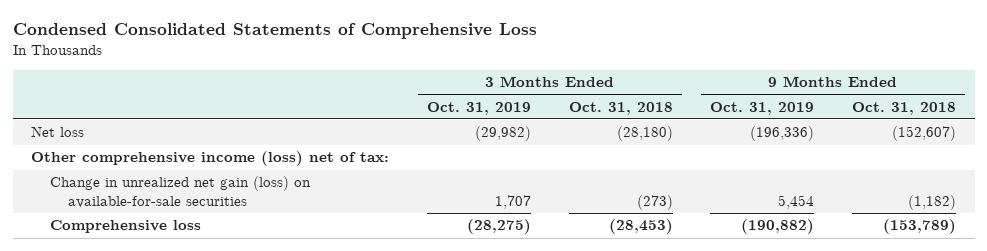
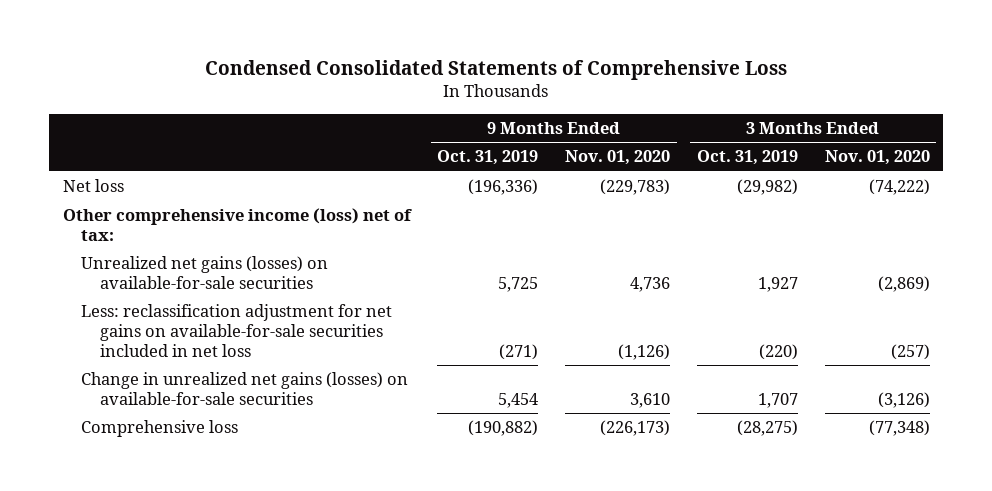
- | 3 Months Ended Oct. 31, 2019 | 3 Months Ended Oct. 31, 2018 | 9 Months Ended Oct. 31, 2019 | 9 Months Ended Oct. 31, 2018
+ | 9 Months Ended Oct. 31, 2019 | 9 Months Ended Nov. 01, 2020 | 3 Months Ended Oct. 31, 2019 | 3 Months Ended Nov. 01, 2020
- Change in unrealized net gain (loss) on available-for-sale securities | 1,707 | (273) | 5,454 | (1,182)
+ Unrealized net gains (losses) on available-for-sale securities | 5,725 | 4,736 | 1,927 | (2,869)
+ Less: reclassification adjustment for net gains on available-for-sale securities included in net loss | (271) | (1,126) | (220) | (257)
+ Change in unrealized net gains (losses) on available-for-sale securities | 5,454 | 3,610 | 1,707 | (3,126)

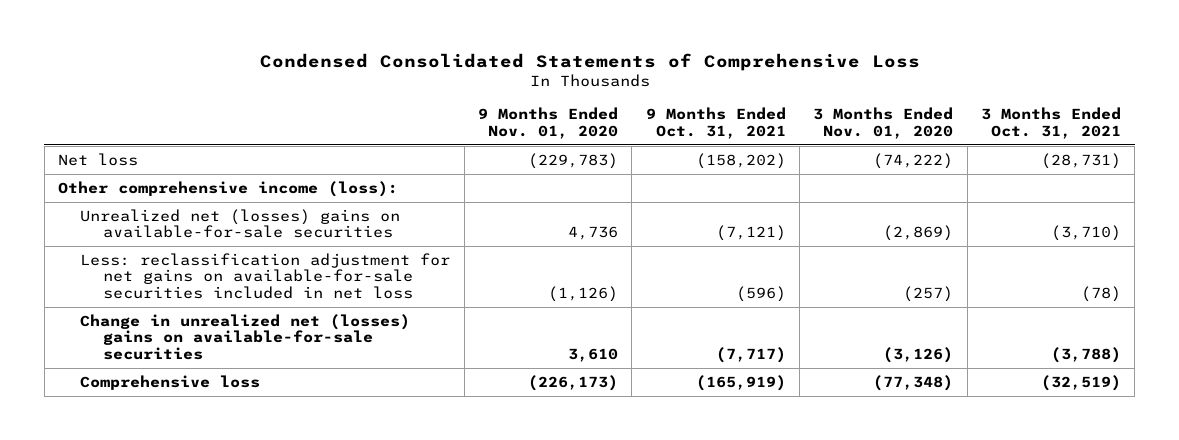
- | 9 Months Ended Oct. 31, 2019 | 9 Months Ended Nov. 01, 2020 | 3 Months Ended Oct. 31, 2019 | 3 Months Ended Nov. 01, 2020
+ | 9 Months Ended Nov. 01, 2020 | 9 Months Ended Oct. 31, 2021 | 3 Months Ended Nov. 01, 2020 | 3 Months Ended Oct. 31, 2021
- Other comprehensive income (loss) net of tax:
- Unrealized net gains (losses) on available-for-sale securities | 5,725 | 4,736 | 1,927 | (2,869)
+ Other comprehensive income (loss):
+ Unrealized net (losses) gains on available-for-sale securities | 4,736 | (7,121) | (2,869) | (3,710)
- Change in unrealized net gains (losses) on available-for-sale securities | 5,454 | 3,610 | 1,707 | (3,126)
+ Change in unrealized net (losses) gains on available-for-sale securities | 3,610 | (7,717) | (3,126) | (3,788)

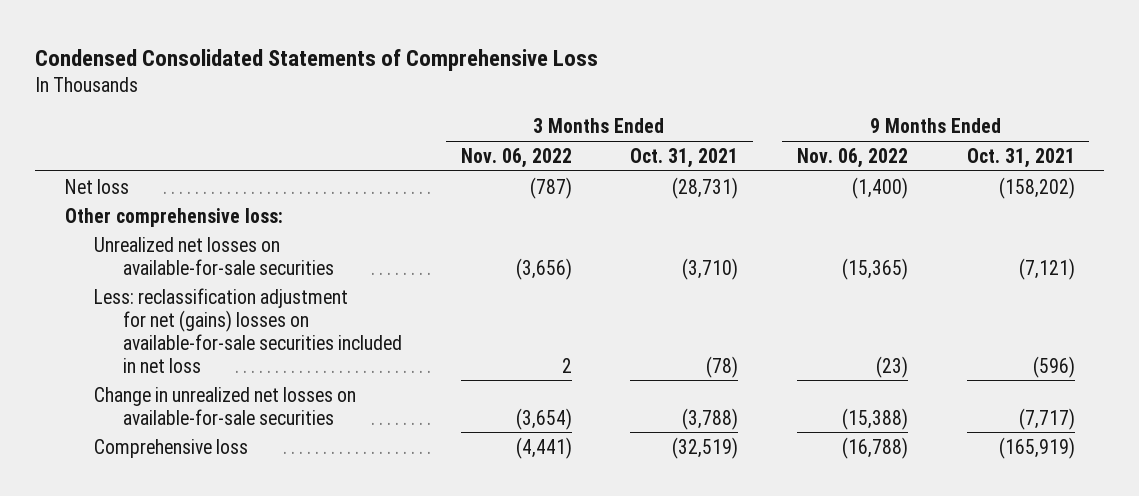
- | 9 Months Ended Nov. 01, 2020 | 9 Months Ended Oct. 31, 2021 | 3 Months Ended Nov. 01, 2020 | 3 Months Ended Oct. 31, 2021
+ | 3 Months Ended Nov. 06, 2022 | 3 Months Ended Oct. 31, 2021 | 9 Months Ended Nov. 06, 2022 | 9 Months Ended Oct. 31, 2021
- Other comprehensive income (loss):
- Unrealized net (losses) gains on available-for-sale securities | 4,736 | (7,121) | (2,869) | (3,710)
- Less: reclassification adjustment for net gains on available-for-sale securities included in net loss | (1,126) | (596) | (257) | (78)
- Change in unrealized net (losses) gains on available-for-sale securities | 3,610 | (7,717) | (3,126) | (3,788)
+ Other comprehensive loss:
+ Unrealized net losses on available-for-sale securities | (3,656) | (3,710) | (15,365) | (7,121)
+ Less: reclassification adjustment for net (gains) losses on available-for-sale securities included in net loss | 2 | (78) | (23) | (596)
+ Change in unrealized net losses on available-for-sale securities | (3,654) | (3,788) | (15,388) | (7,717)

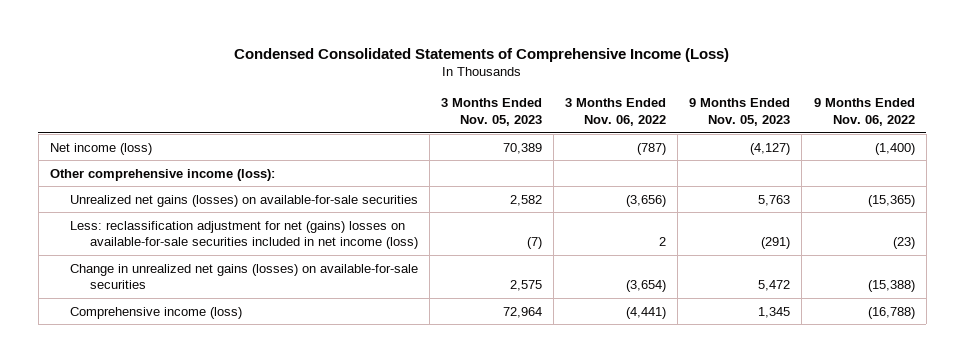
- Condensed Consolidated Statements of Comprehensive Loss
+ Condensed Consolidated Statements of Comprehensive Income (Loss)
- | 3 Months Ended Nov. 06, 2022 | 3 Months Ended Oct. 31, 2021 | 9 Months Ended Nov. 06, 2022 | 9 Months Ended Oct. 31, 2021
+ | 3 Months Ended Nov. 05, 2023 | 3 Months Ended Nov. 06, 2022 | 9 Months Ended Nov. 05, 2023 | 9 Months Ended Nov. 06, 2022
- Net loss | (787) | (28,731) | (1,400) | (158,202)
- Other comprehensive loss:
- Unrealized net losses on available-for-sale securities | (3,656) | (3,710) | (15,365) | (7,121)
- Less: reclassification adjustment for net (gains) losses on available-for-sale securities included in net loss | 2 | (78) | (23) | (596)
- Change in unrealized net losses on available-for-sale securities | (3,654) | (3,788) | (15,388) | (7,717)
- Comprehensive loss | (4,441) | (32,519) | (16,788) | (165,919)
+ Net income (loss) | 70,389 | (787) | (4,127) | (1,400)
+ Other comprehensive income (loss):
+ Unrealized net gains (losses) on available-for-sale securities | 2,582 | (3,656) | 5,763 | (15,365)
+ Less: reclassification adjustment for net (gains) losses on available-for-sale securities included in net income (loss) | (7) | 2 | (291) | (23)
+ Change in unrealized net gains (losses) on available-for-sale securities | 2,575 | (3,654) | 5,472 | (15,388)
+ Comprehensive income (loss) | 72,964 | (4,441) | 1,345 | (16,788)

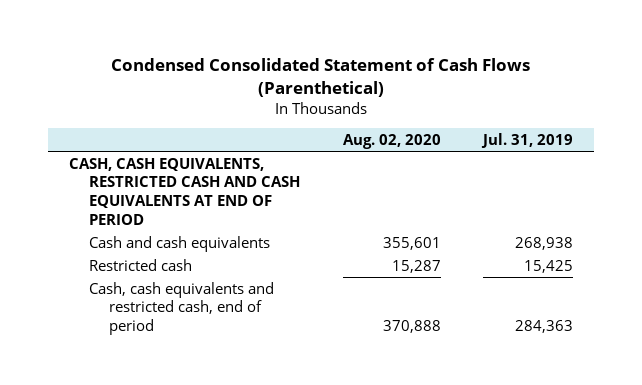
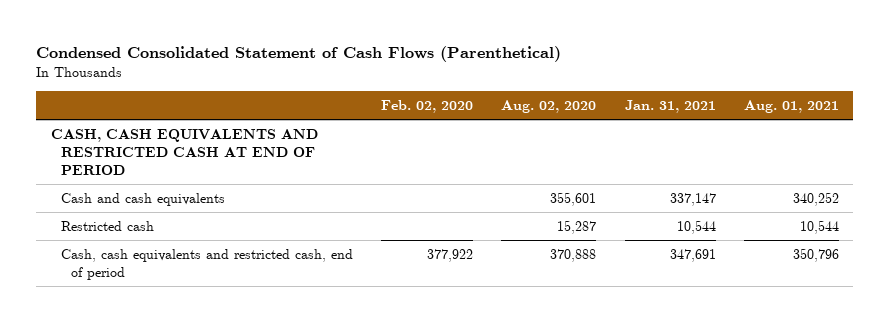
- | Aug. 02, 2020 | Jul. 31, 2019
+ | Feb. 02, 2020 | Aug. 02, 2020 | Jan. 31, 2021 | Aug. 01, 2021
- CASH, CASH EQUIVALENTS, RESTRICTED CASH AND CASH EQUIVALENTS AT END OF PERIOD
+ CASH, CASH EQUIVALENTS AND RESTRICTED CASH AT END OF PERIOD

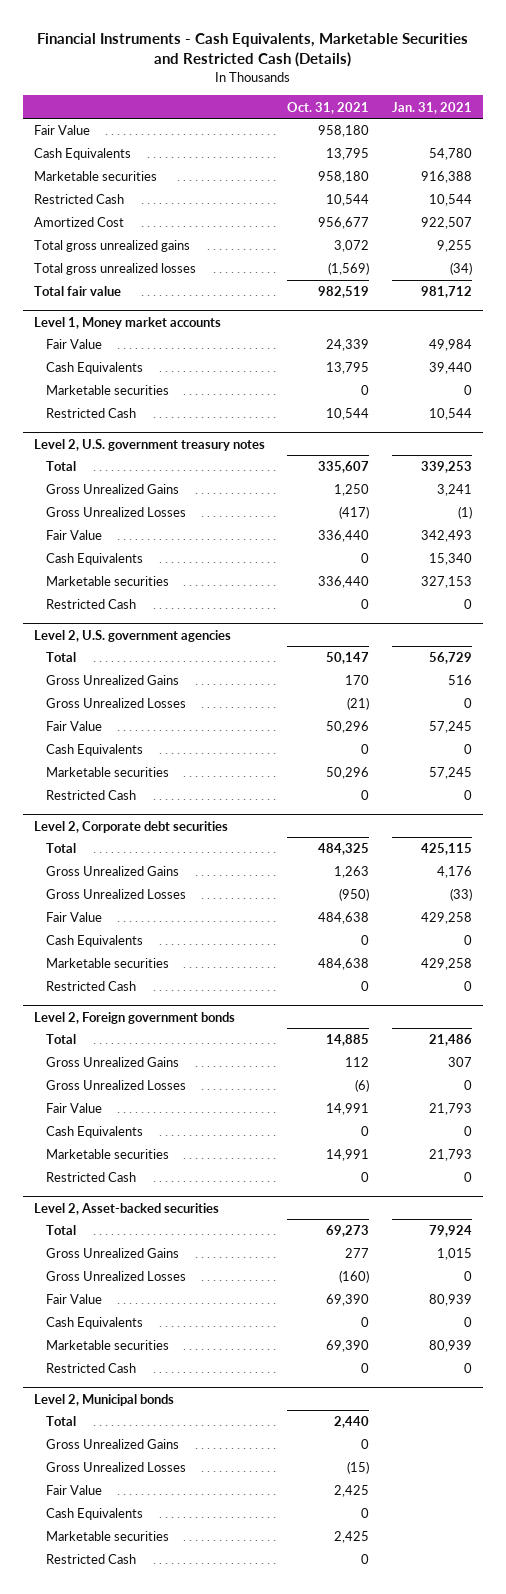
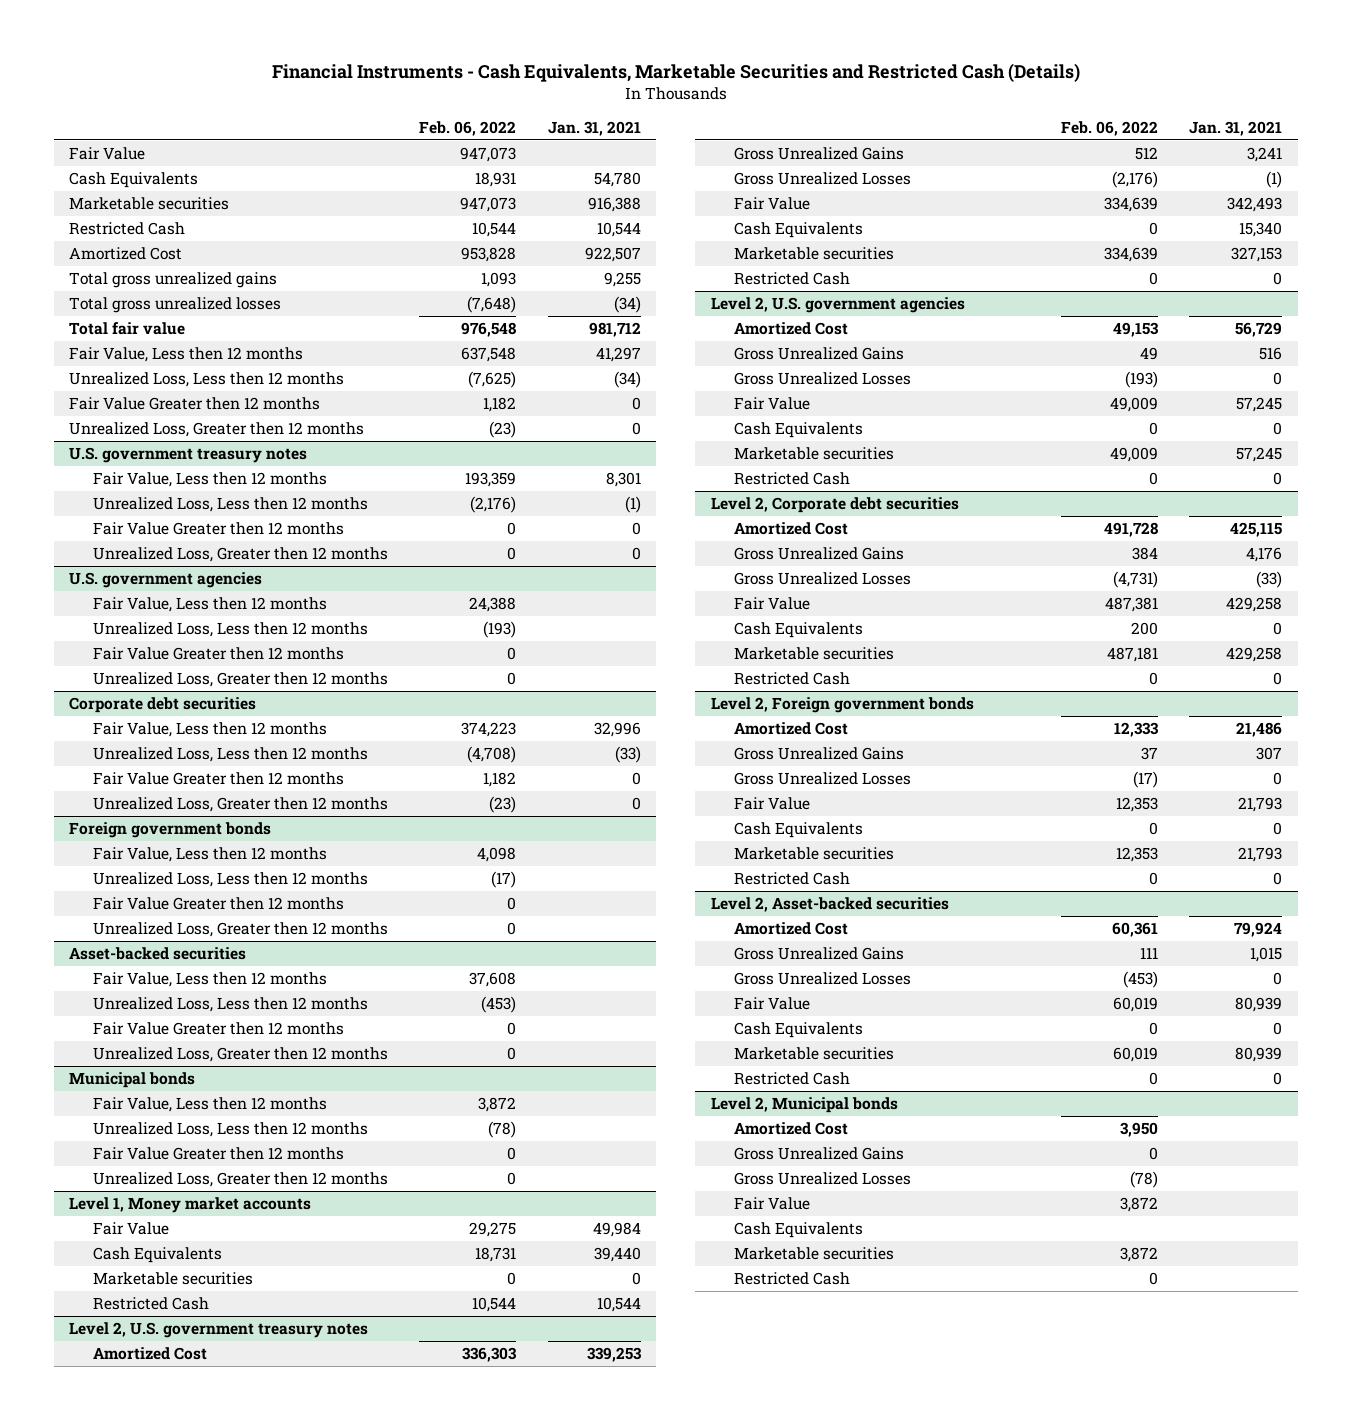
- | Oct. 31, 2021 | Jan. 31, 2021
+ | Feb. 06, 2022 | Jan. 31, 2021
+ Fair Value, Less then 12 months | 637,548 | 41,297
+ Unrealized Loss, Less then 12 months | (7,625) | (34)
+ Fair Value Greater then 12 months | 1,182 | 0
+ Unrealized Loss, Greater then 12 months | (23) | 0
+ U.S. government treasury notes
+ Fair Value, Less then 12 months | 193,359 | 8,301
+ Unrealized Loss, Less then 12 months | (2,176) | (1)
+ Fair Value Greater then 12 months | 0 | 0
+ Unrealized Loss, Greater then 12 months | 0 | 0
+ U.S. government agencies
+ Fair Value, Less then 12 months | 24,388 |
+ Unrealized Loss, Less then 12 months | (193) |
+ Fair Value Greater then 12 months | 0 |
+ Unrealized Loss, Greater then 12 months | 0 |
+ Corporate debt securities
+ Fair Value, Less then 12 months | 374,223 | 32,996
+ Unrealized Loss, Less then 12 months | (4,708) | (33)
+ Fair Value Greater then 12 months | 1,182 | 0
+ Unrealized Loss, Greater then 12 months | (23) | 0
+ Foreign government bonds
+ Fair Value, Less then 12 months | 4,098 |
+ Unrealized Loss, Less then 12 months | (17) |
+ Fair Value Greater then 12 months | 0 |
+ Unrealized Loss, Greater then 12 months | 0 |
+ Asset-backed securities
+ Fair Value, Less then 12 months | 37,608 |
+ Unrealized Loss, Less then 12 months | (453) |
+ Fair Value Greater then 12 months | 0 |
+ Unrealized Loss, Greater then 12 months | 0 |
+ Municipal bonds
+ Fair Value, Less then 12 months | 3,872 |
+ Unrealized Loss, Less then 12 months | (78) |
+ Fair Value Greater then 12 months | 0 |
+ Unrealized Loss, Greater then 12 months | 0 |
@ Level 2, U.S. government treasury notes
- Total | 335,607 | 339,253
+ Amortized Cost | 336,303 | 339,253
@ Level 2, U.S. government agencies
- Total | 50,147 | 56,729
+ Amortized Cost | 49,153 | 56,729
@ Level 2, Corporate debt securities
- Total | 484,325 | 425,115
+ Amortized Cost | 491,728 | 425,115
@ Level 2, Foreign government bonds
- Total | 14,885 | 21,486
+ Amortized Cost | 12,333 | 21,486
@ Level 2, Asset-backed securities
- Total | 69,273 | 79,924
+ Amortized Cost | 60,361 | 79,924
@ Level 2, Municipal bonds
- Total | 2,440 |
+ Amortized Cost | 3,950 |

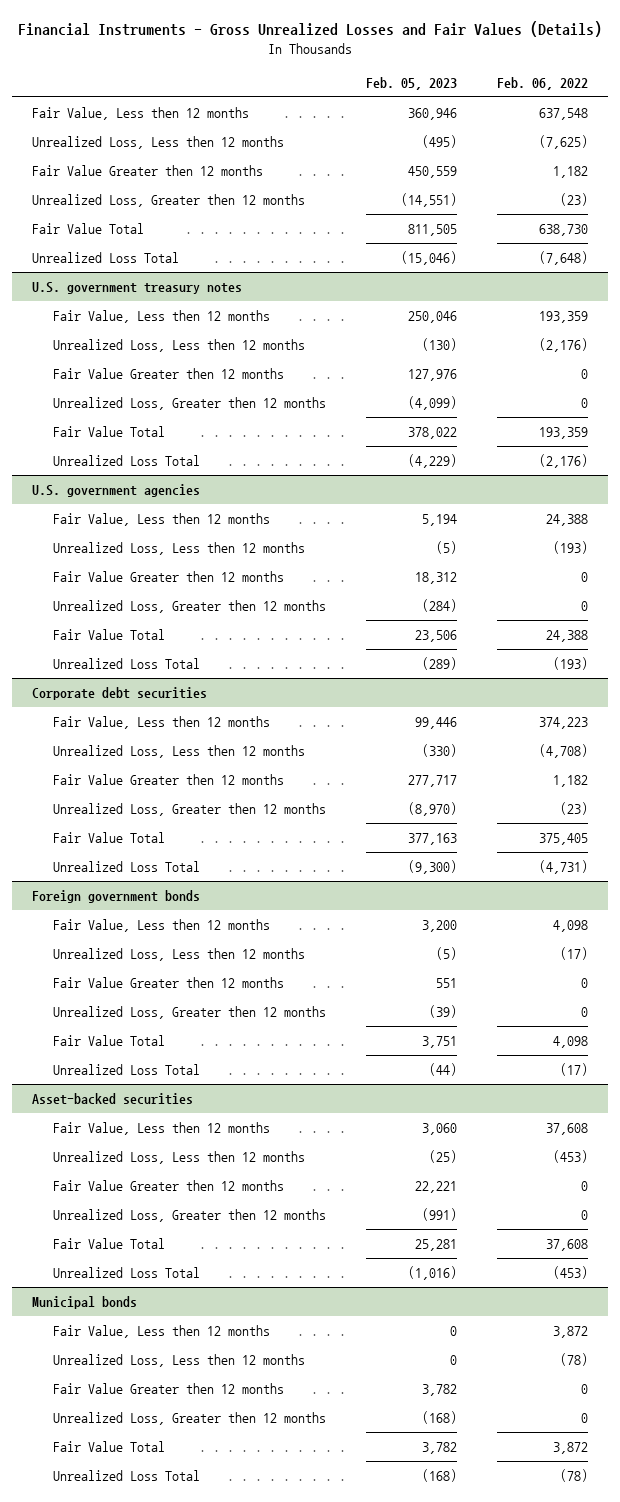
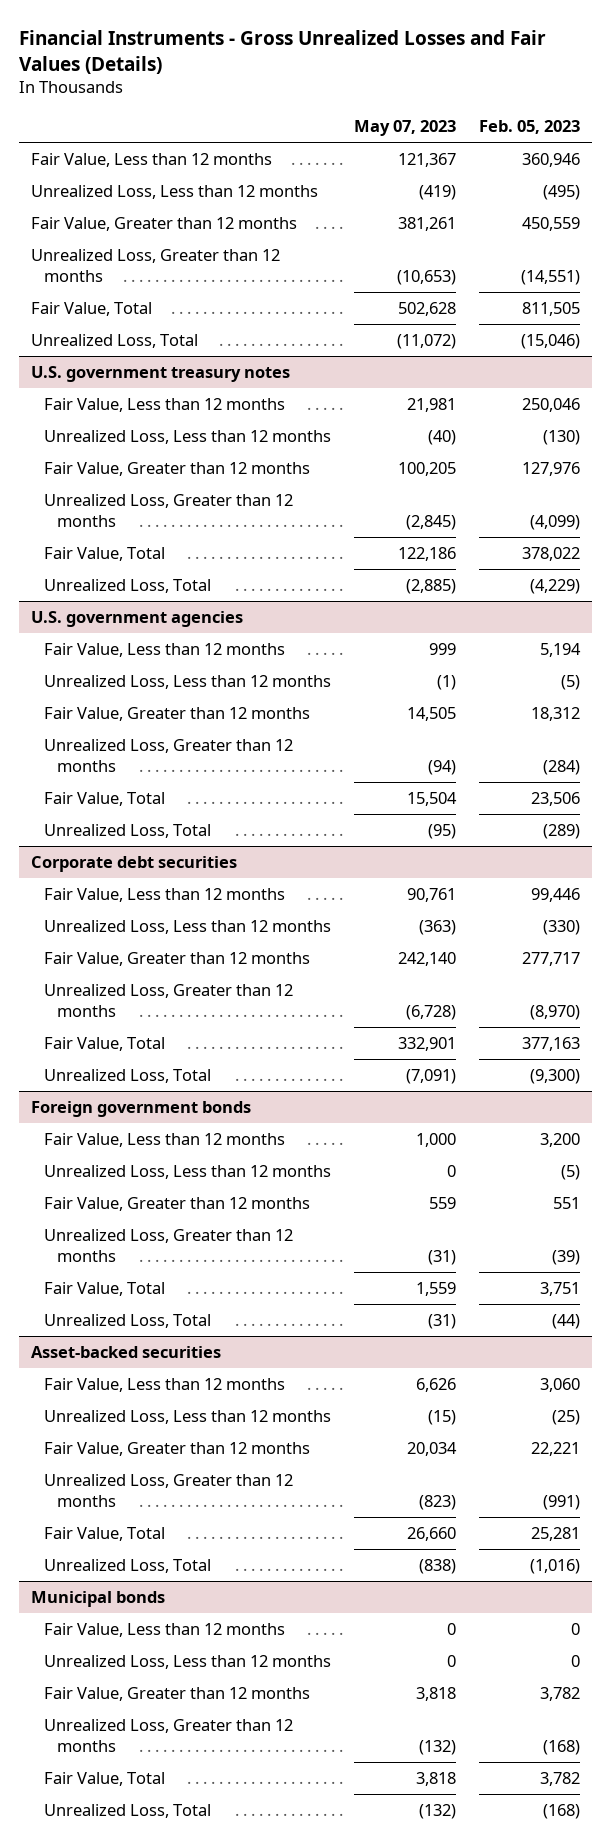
- | Feb. 05, 2023 | Feb. 06, 2022
+ | May 07, 2023 | Feb. 05, 2023
- Fair Value, Less then 12 months | 360,946 | 637,548
- Unrealized Loss, Less then 12 months | (495) | (7,625)
- Fair Value Greater then 12 months | 450,559 | 1,182
- Unrealized Loss, Greater then 12 months | (14,551) | (23)
- Fair Value Total | 811,505 | 638,730
- Unrealized Loss Total | (15,046) | (7,648)
+ Fair Value, Less than 12 months | 121,367 | 360,946
+ Unrealized Loss, Less than 12 months | (419) | (495)
+ Fair Value, Greater than 12 months | 381,261 | 450,559
+ Unrealized Loss, Greater than 12 months | (10,653) | (14,551)
+ Fair Value, Total | 502,628 | 811,505
+ Unrealized Loss, Total | (11,072) | (15,046)
@ U.S. government treasury notes
- Fair Value, Less then 12 months | 250,046 | 193,359
- Unrealized Loss, Less then 12 months | (130) | (2,176)
- Fair Value Greater then 12 months | 127,976 | 0
- Unrealized Loss, Greater then 12 months | (4,099) | 0
- Fair Value Total | 378,022 | 193,359
- Unrealized Loss Total | (4,229) | (2,176)
+ Fair Value, Less than 12 months | 21,981 | 250,046
+ Unrealized Loss, Less than 12 months | (40) | (130)
+ Fair Value, Greater than 12 months | 100,205 | 127,976
+ Unrealized Loss, Greater than 12 months | (2,845) | (4,099)
+ Fair Value, Total | 122,186 | 378,022
+ Unrealized Loss, Total | (2,885) | (4,229)
@ U.S. government agencies
- Fair Value, Less then 12 months | 5,194 | 24,388
- Unrealized Loss, Less then 12 months | (5) | (193)
- Fair Value Greater then 12 months | 18,312 | 0
- Unrealized Loss, Greater then 12 months | (284) | 0
- Fair Value Total | 23,506 | 24,388
- Unrealized Loss Total | (289) | (193)
+ Fair Value, Less than 12 months | 999 | 5,194
+ Unrealized Loss, Less than 12 months | (1) | (5)
+ Fair Value, Greater than 12 months | 14,505 | 18,312
+ Unrealized Loss, Greater than 12 months | (94) | (284)
+ Fair Value, Total | 15,504 | 23,506
+ Unrealized Loss, Total | (95) | (289)
@ Corporate debt securities
- Fair Value, Less then 12 months | 99,446 | 374,223
- Unrealized Loss, Less then 12 months | (330) | (4,708)
- Fair Value Greater then 12 months | 277,717 | 1,182
- Unrealized Loss, Greater then 12 months | (8,970) | (23)
- Fair Value Total | 377,163 | 375,405
- Unrealized Loss Total | (9,300) | (4,731)
+ Fair Value, Less than 12 months | 90,761 | 99,446
+ Unrealized Loss, Less than 12 months | (363) | (330)
+ Fair Value, Greater than 12 months | 242,140 | 277,717
+ Unrealized Loss, Greater than 12 months | (6,728) | (8,970)
+ Fair Value, Total | 332,901 | 377,163
+ Unrealized Loss, Total | (7,091) | (9,300)
@ Foreign government bonds
- Fair Value, Less then 12 months | 3,200 | 4,098
- Unrealized Loss, Less then 12 months | (5) | (17)
- Fair Value Greater then 12 months | 551 | 0
- Unrealized Loss, Greater then 12 months | (39) | 0
- Fair Value Total | 3,751 | 4,098
- Unrealized Loss Total | (44) | (17)
+ Fair Value, Less than 12 months | 1,000 | 3,200
+ Unrealized Loss, Less than 12 months | 0 | (5)
+ Fair Value, Greater than 12 months | 559 | 551
+ Unrealized Loss, Greater than 12 months | (31) | (39)
+ Fair Value, Total | 1,559 | 3,751
+ Unrealized Loss, Total | (31) | (44)
@ Asset-backed securities
- Fair Value, Less then 12 months | 3,060 | 37,608
- Unrealized Loss, Less then 12 months | (25) | (453)
- Fair Value Greater then 12 months | 22,221 | 0
- Unrealized Loss, Greater then 12 months | (991) | 0
- Fair Value Total | 25,281 | 37,608
- Unrealized Loss Total | (1,016) | (453)
+ Fair Value, Less than 12 months | 6,626 | 3,060
+ Unrealized Loss, Less than 12 months | (15) | (25)
+ Fair Value, Greater than 12 months | 20,034 | 22,221
+ Unrealized Loss, Greater than 12 months | (823) | (991)
+ Fair Value, Total | 26,660 | 25,281
+ Unrealized Loss, Total | (838) | (1,016)
@ Municipal bonds
- Fair Value, Less then 12 months | 0 | 3,872
- Unrealized Loss, Less then 12 months | 0 | (78)
- Fair Value Greater then 12 months | 3,782 | 0
- Unrealized Loss, Greater then 12 months | (168) | 0
- Fair Value Total | 3,782 | 3,872
- Unrealized Loss Total | (168) | (78)
+ Fair Value, Less than 12 months | 0 | 0
+ Unrealized Loss, Less than 12 months | 0 | 0
+ Fair Value, Greater than 12 months | 3,818 | 3,782
+ Unrealized Loss, Greater than 12 months | (132) | (168)
+ Fair Value, Total | 3,818 | 3,782
+ Unrealized Loss, Total | (132) | (168)

